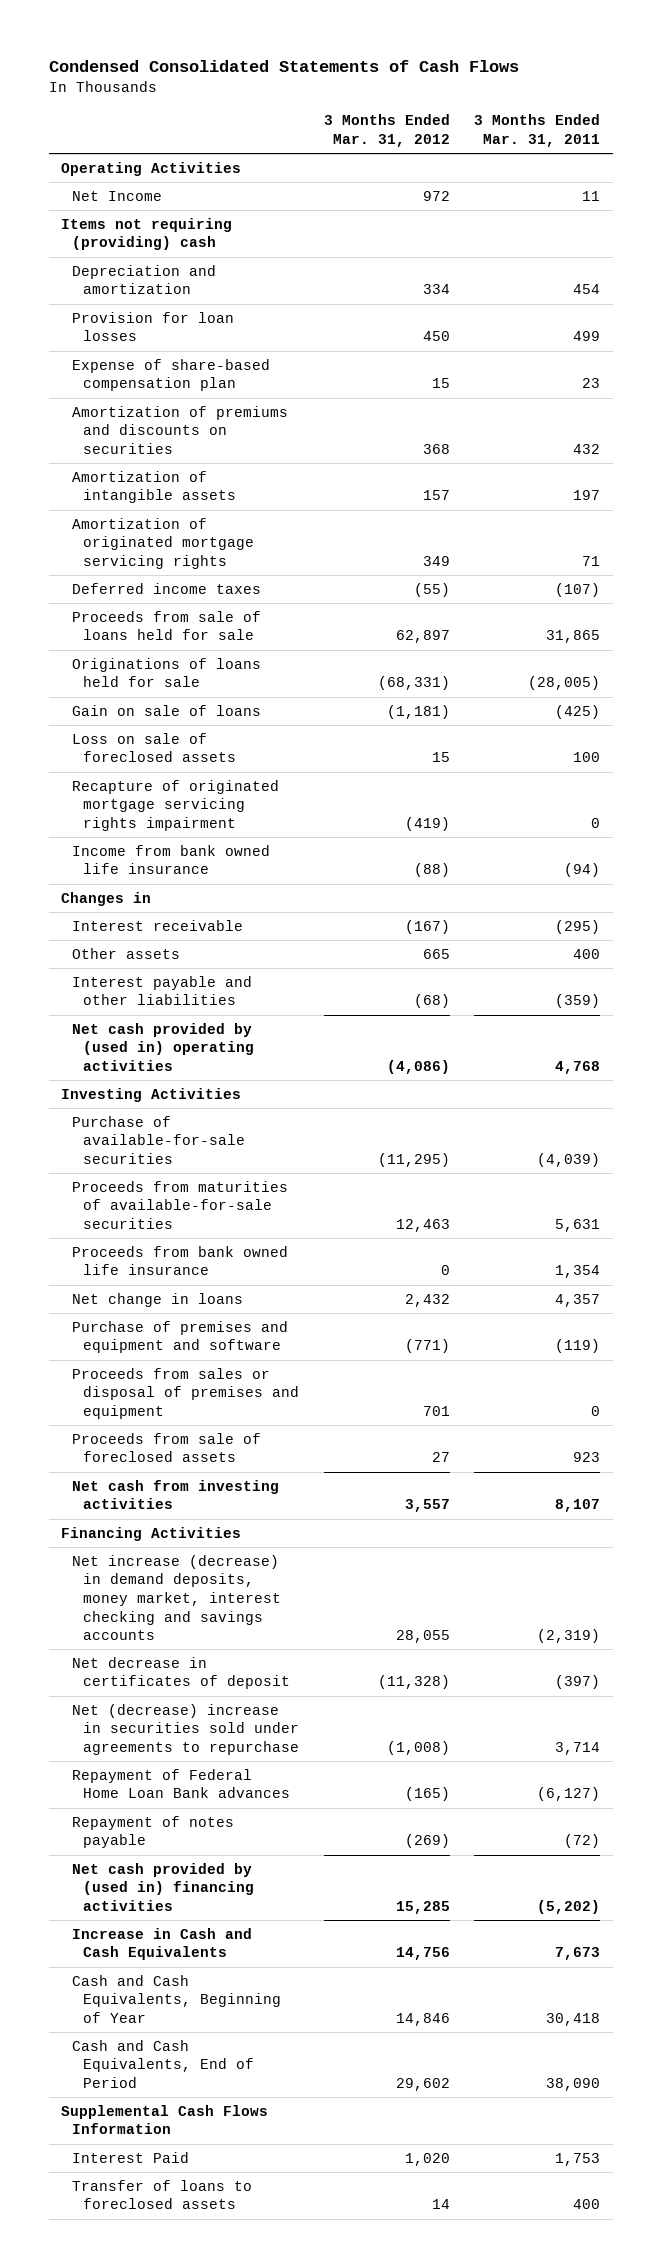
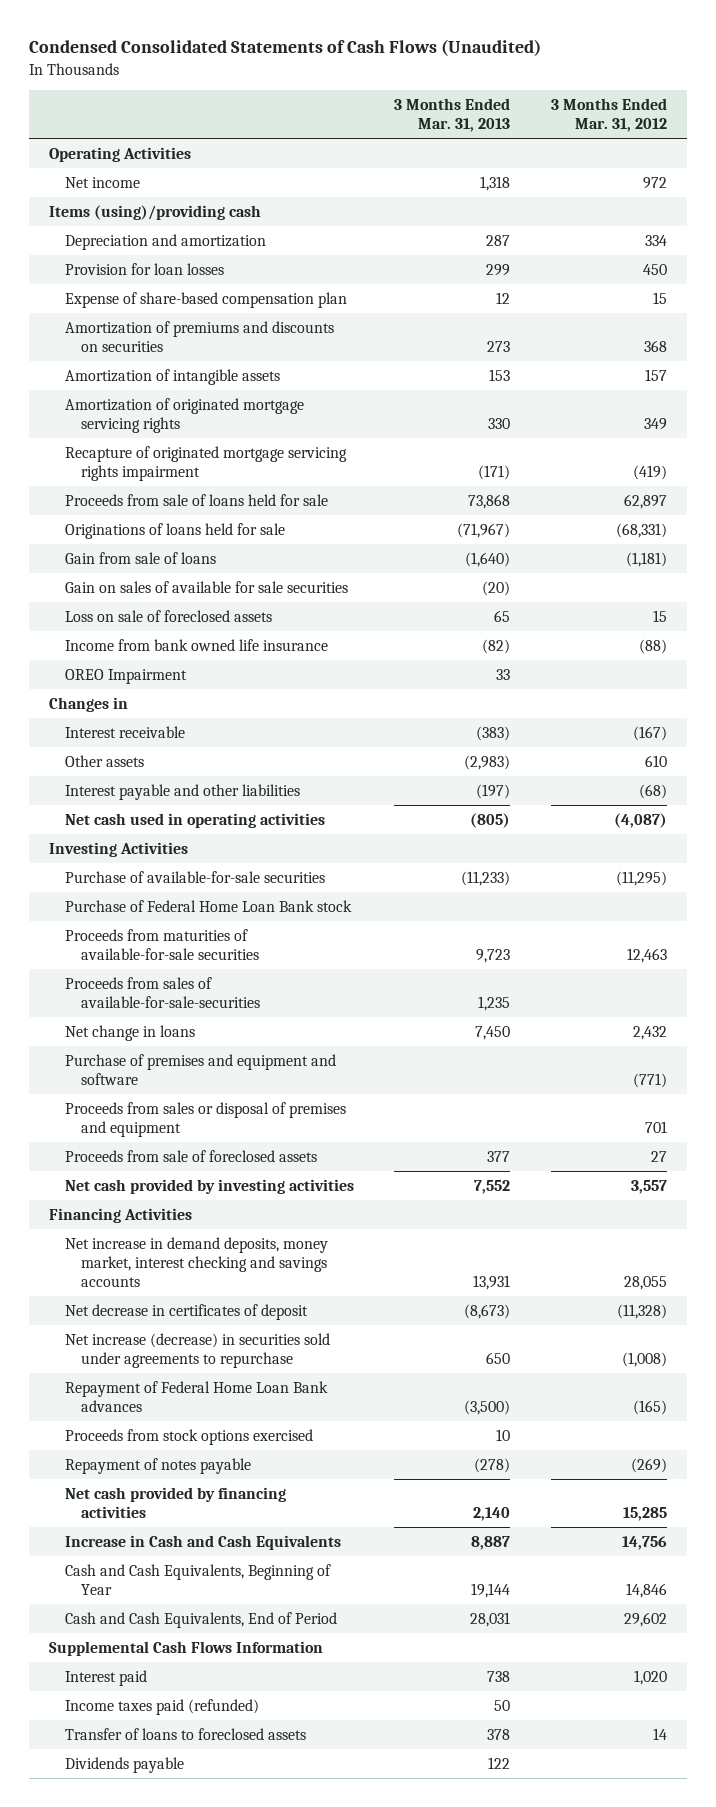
- Condensed Consolidated Statements of Cash Flows
+ Condensed Consolidated Statements of Cash Flows (Unaudited)
- | 3 Months Ended Mar. 31, 2012 | 3 Months Ended Mar. 31, 2011
+ | 3 Months Ended Mar. 31, 2013 | 3 Months Ended Mar. 31, 2012
- Net Income | 972 | 11
- Items not requiring (providing) cash
+ Net income | 1,318 | 972
+ Items (using)/providing cash
- Deferred income taxes | (55) | (107)
moved up: Recapture of originated mortgage servicing rights impairment | (171) | (419)
- Gain on sale of loans | (1,181) | (425)
+ Gain from sale of loans | (1,640) | (1,181)
+ Gain on sales of available for sale securities | (20) |
+ OREO Impairment | 33 |
- Other assets | 665 | 400
+ Other assets | (2,983) | 610
- Net cash provided by (used in) operating activities | (4,086) | 4,768
+ Net cash used in operating activities | (805) | (4,087)
+ Purchase of Federal Home Loan Bank stock
- Proceeds from bank owned life insurance | 0 | 1,354
+ Proceeds from sales of available-for-sale-securities | 1,235 |
- Net cash from investing activities | 3,557 | 8,107
+ Net cash provided by investing activities | 7,552 | 3,557
- Net increase (decrease) in demand deposits, money market, interest checking and savings accounts | 28,055 | (2,319)
+ Net increase in demand deposits, money market, interest checking and savings accounts | 13,931 | 28,055
- Net (decrease) increase in securities sold under agreements to repurchase | (1,008) | 3,714
+ Net increase (decrease) in securities sold under agreements to repurchase | 650 | (1,008)
+ Proceeds from stock options exercised | 10 |
- Net cash provided by (used in) financing activities | 15,285 | (5,202)
+ Net cash provided by financing activities | 2,140 | 15,285
- Interest Paid | 1,020 | 1,753
+ Interest paid | 738 | 1,020
+ Income taxes paid (refunded) | 50 |
+ Dividends payable | 122 |

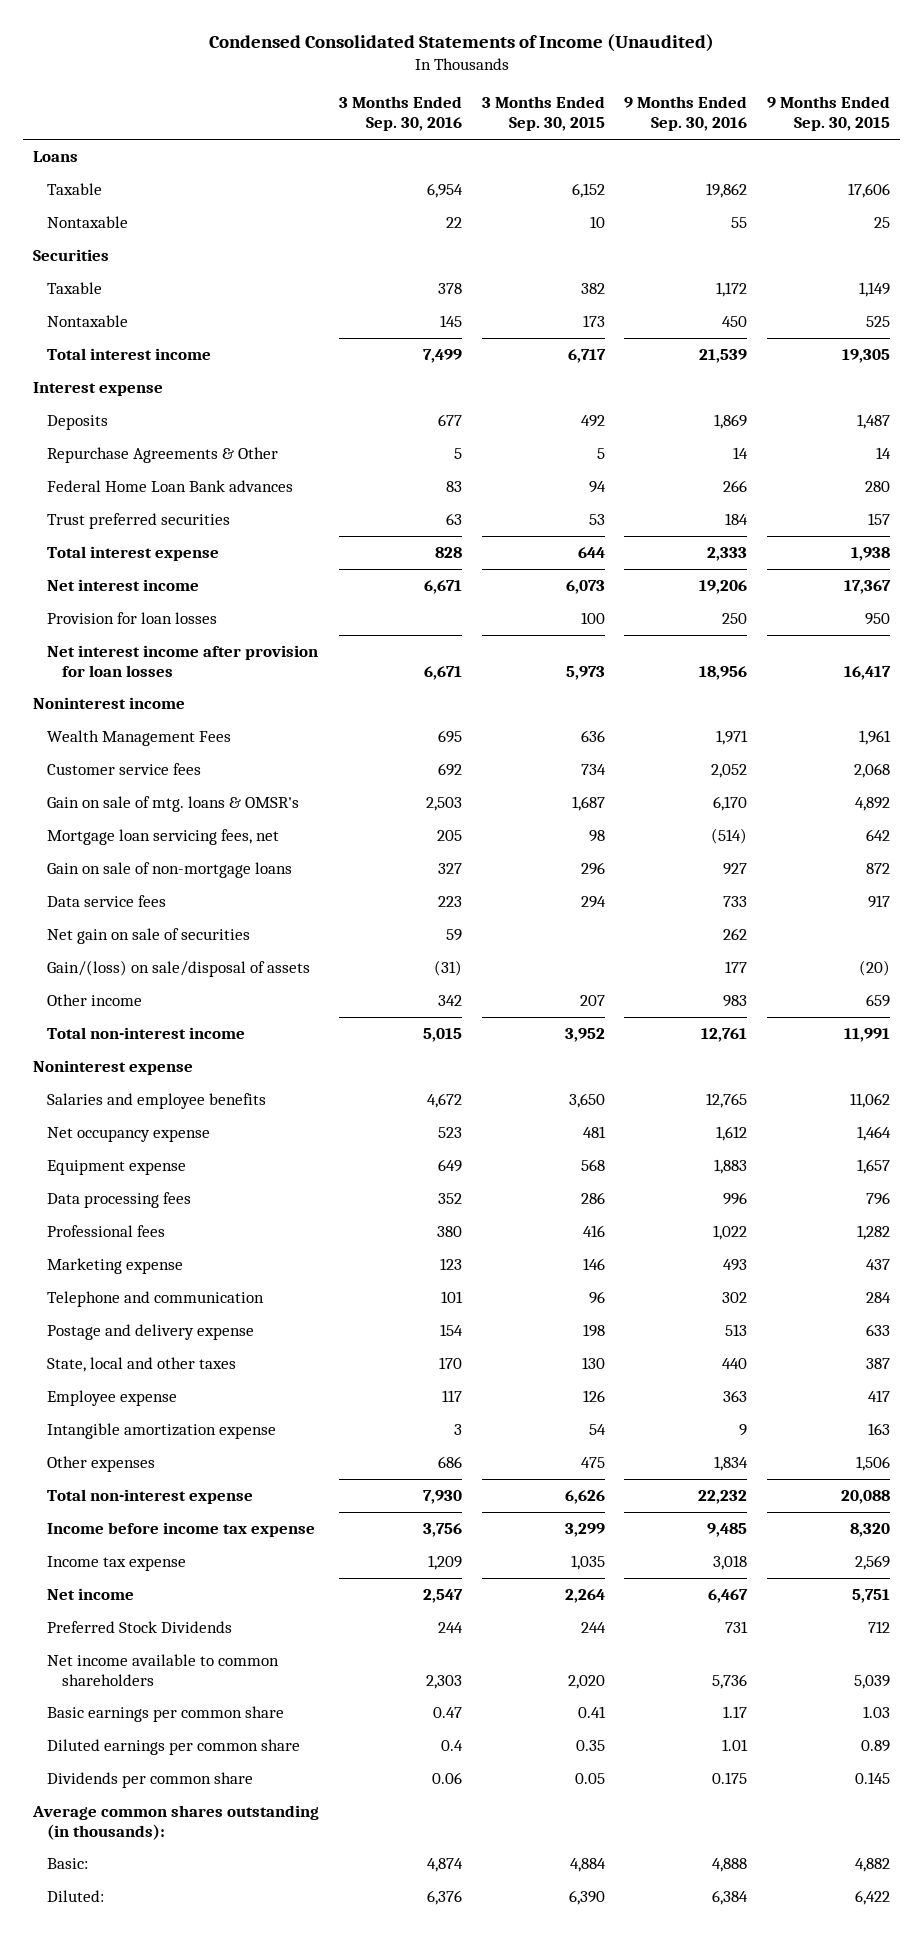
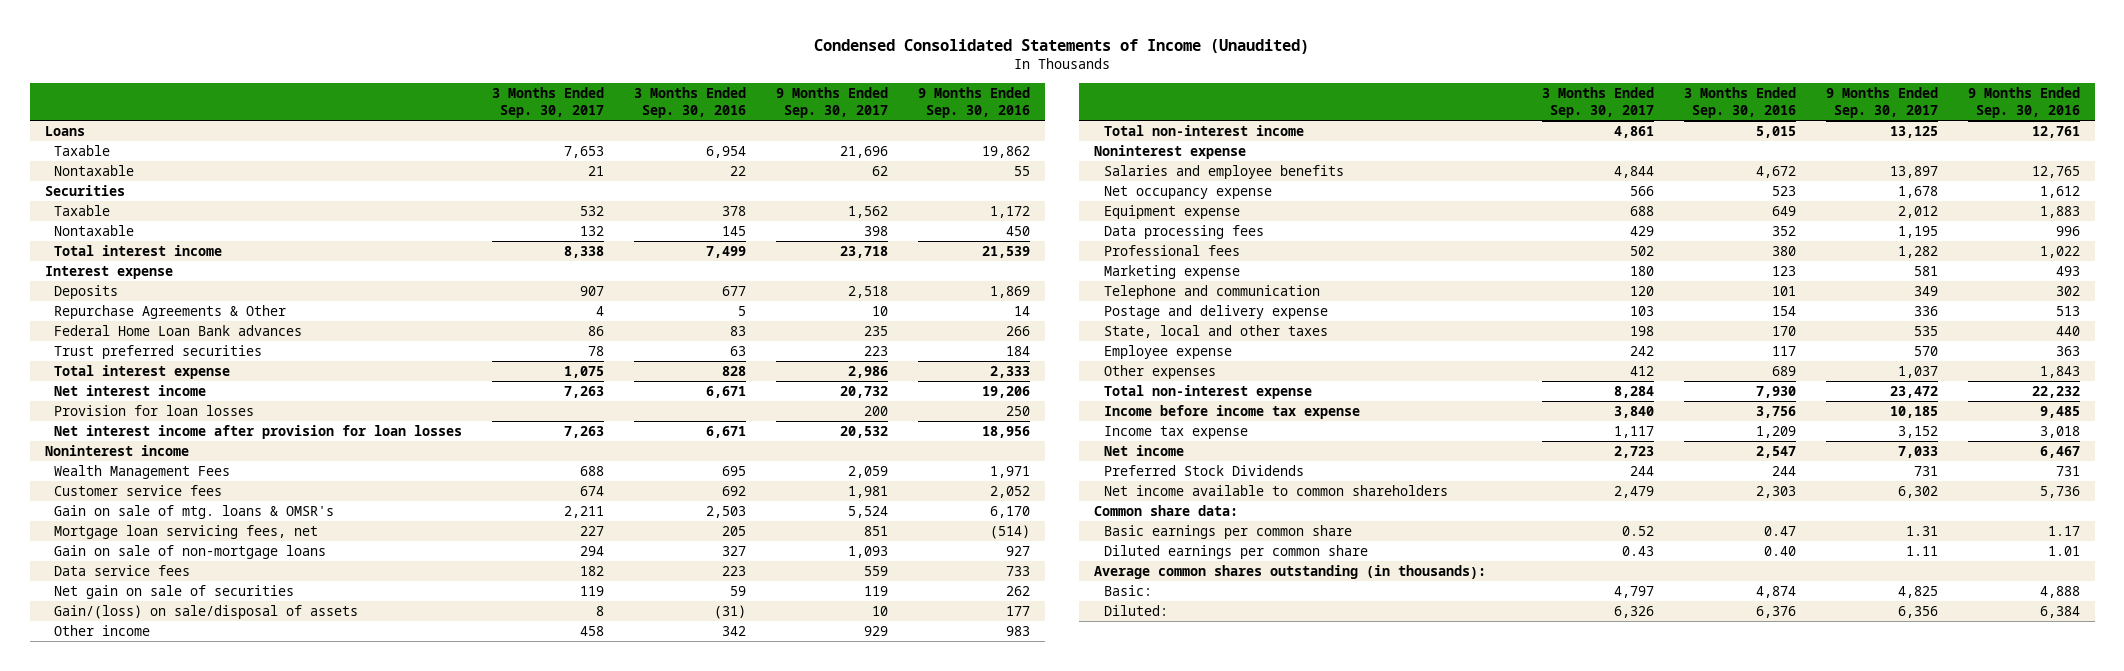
- | 3 Months Ended Sep. 30, 2016 | 3 Months Ended Sep. 30, 2015 | 9 Months Ended Sep. 30, 2016 | 9 Months Ended Sep. 30, 2015
+ | 3 Months Ended Sep. 30, 2017 | 3 Months Ended Sep. 30, 2016 | 9 Months Ended Sep. 30, 2017 | 9 Months Ended Sep. 30, 2016
- Intangible amortization expense | 3 | 54 | 9 | 163
- Other expenses | 686 | 475 | 1,834 | 1,506
+ Other expenses | 412 | 689 | 1,037 | 1,843
+ Common share data:
- Diluted earnings per common share | 0.4 | 0.35 | 1.01 | 0.89
- Dividends per common share | 0.06 | 0.05 | 0.175 | 0.145
+ Diluted earnings per common share | 0.43 | 0.40 | 1.11 | 1.01

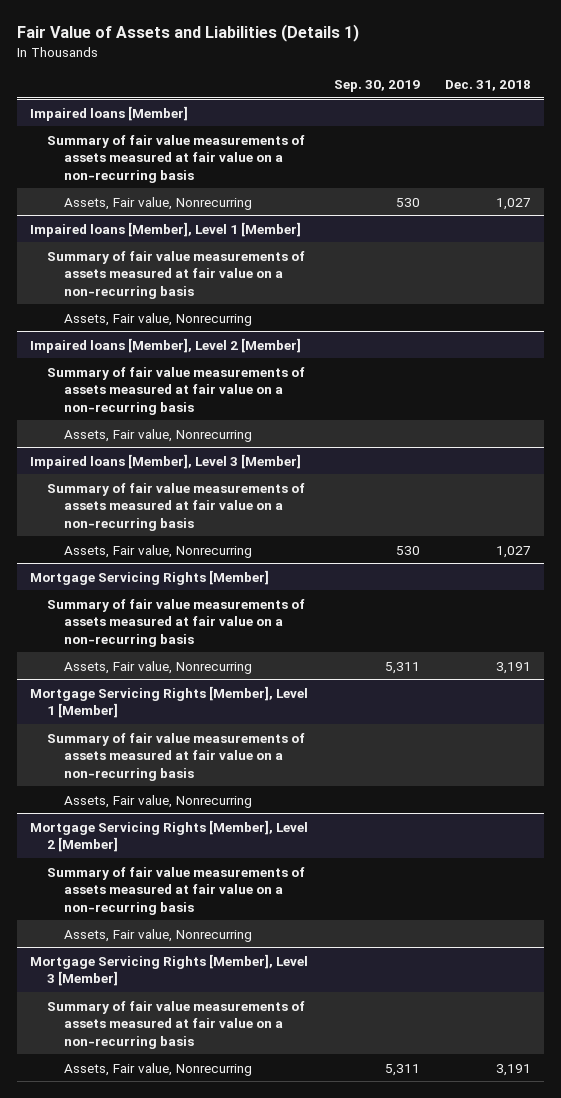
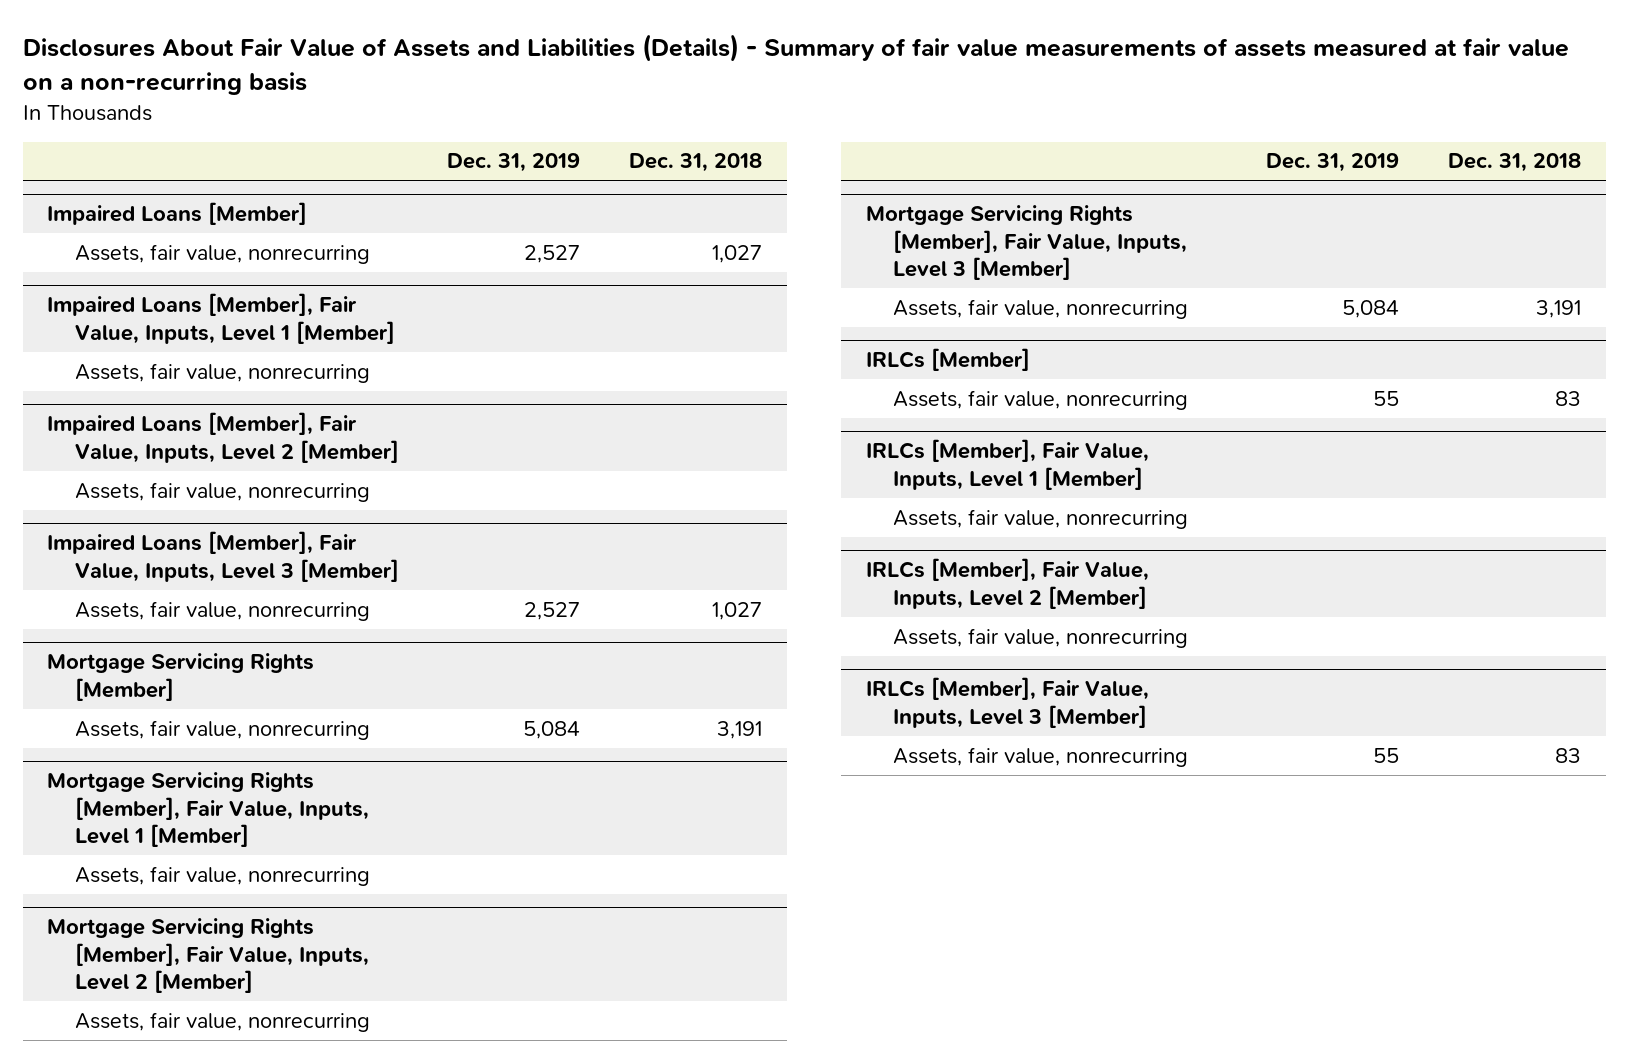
- Fair Value of Assets and Liabilities (Details 1)
+ Disclosures About Fair Value of Assets and Liabilities (Details) - Summary of fair value measurements of assets measured at fair value on a non-recurring basis
- | Sep. 30, 2019 | Dec. 31, 2018
+ | Dec. 31, 2019 | Dec. 31, 2018
- Impaired loans [Member]
- Summary of fair value measurements of assets measured at fair value on a non-recurring basis
- Assets, Fair value, Nonrecurring | 530 | 1,027
- Impaired loans [Member], Level 1 [Member]
- Summary of fair value measurements of assets measured at fair value on a non-recurring basis
- Assets, Fair value, Nonrecurring
- Impaired loans [Member], Level 2 [Member]
- Summary of fair value measurements of assets measured at fair value on a non-recurring basis
- Assets, Fair value, Nonrecurring
- Impaired loans [Member], Level 3 [Member]
- Summary of fair value measurements of assets measured at fair value on a non-recurring basis
- Assets, Fair value, Nonrecurring | 530 | 1,027
+ Impaired Loans [Member]
+ Assets, fair value, nonrecurring | 2,527 | 1,027
+ Impaired Loans [Member], Fair Value, Inputs, Level 1 [Member]
+ Assets, fair value, nonrecurring
+ Impaired Loans [Member], Fair Value, Inputs, Level 2 [Member]
+ Assets, fair value, nonrecurring
+ Impaired Loans [Member], Fair Value, Inputs, Level 3 [Member]
+ Assets, fair value, nonrecurring | 2,527 | 1,027
@ Mortgage Servicing Rights [Member]
- Summary of fair value measurements of assets measured at fair value on a non-recurring basis
- Assets, Fair value, Nonrecurring | 5,311 | 3,191
- Mortgage Servicing Rights [Member], Level 1 [Member]
- Summary of fair value measurements of assets measured at fair value on a non-recurring basis
- Assets, Fair value, Nonrecurring
- Mortgage Servicing Rights [Member], Level 2 [Member]
- Summary of fair value measurements of assets measured at fair value on a non-recurring basis
- Assets, Fair value, Nonrecurring
- Mortgage Servicing Rights [Member], Level 3 [Member]
- Summary of fair value measurements of assets measured at fair value on a non-recurring basis
- Assets, Fair value, Nonrecurring | 5,311 | 3,191
@ Mortgage Servicing Rights [Member]
+ Assets, fair value, nonrecurring | 5,084 | 3,191
+ Mortgage Servicing Rights [Member], Fair Value, Inputs, Level 1 [Member]
+ Assets, fair value, nonrecurring
+ Mortgage Servicing Rights [Member], Fair Value, Inputs, Level 2 [Member]
+ Assets, fair value, nonrecurring
+ Mortgage Servicing Rights [Member], Fair Value, Inputs, Level 3 [Member]
+ Assets, fair value, nonrecurring | 5,084 | 3,191
+ IRLCs [Member]
+ Assets, fair value, nonrecurring | 55 | 83
+ IRLCs [Member], Fair Value, Inputs, Level 1 [Member]
+ Assets, fair value, nonrecurring
+ IRLCs [Member], Fair Value, Inputs, Level 2 [Member]
+ Assets, fair value, nonrecurring
+ IRLCs [Member], Fair Value, Inputs, Level 3 [Member]
+ Assets, fair value, nonrecurring | 55 | 83

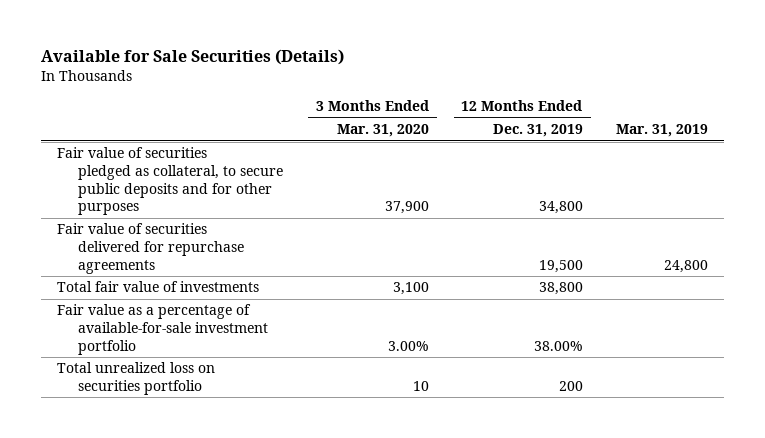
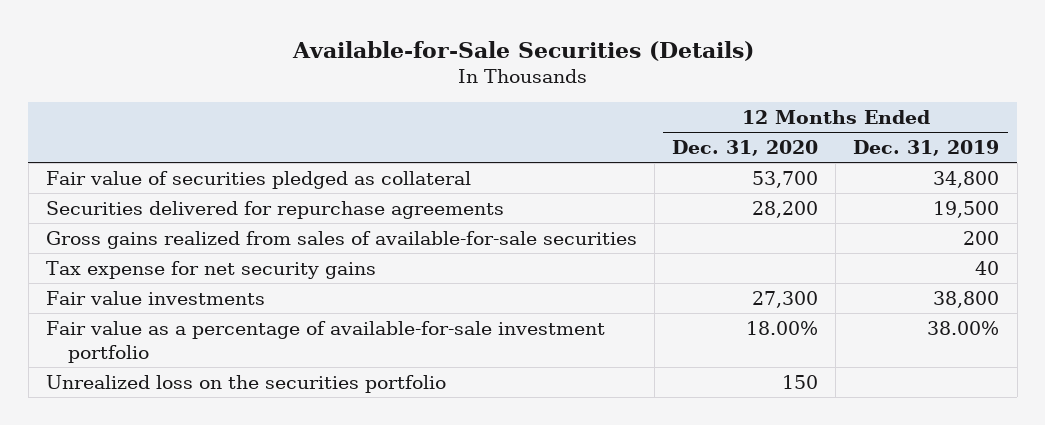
- Available for Sale Securities (Details)
+ Available-for-Sale Securities (Details)
- | 3 Months Ended Mar. 31, 2020 | 12 Months Ended Dec. 31, 2019 | Mar. 31, 2019
+ | 12 Months Ended Dec. 31, 2020 | 12 Months Ended Dec. 31, 2019
- Fair value of securities pledged as collateral, to secure public deposits and for other purposes | 37,900 | 34,800 |
- Fair value of securities delivered for repurchase agreements | | 19,500 | 24,800
- Total fair value of investments | 3,100 | 38,800 |
+ Fair value of securities pledged as collateral | 53,700 | 34,800
+ Securities delivered for repurchase agreements | 28,200 | 19,500
+ Gross gains realized from sales of available-for-sale securities | | 200
+ Tax expense for net security gains | | 40
+ Fair value investments | 27,300 | 38,800
- Total unrealized loss on securities portfolio | 10 | 200 |
+ Unrealized loss on the securities portfolio | 150 |

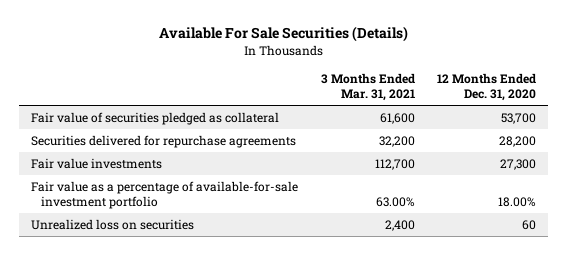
- Available-for-Sale Securities (Details)
+ Available For Sale Securities (Details)
- | 12 Months Ended Dec. 31, 2020 | 12 Months Ended Dec. 31, 2019
+ | 3 Months Ended Mar. 31, 2021 | 12 Months Ended Dec. 31, 2020
- Gross gains realized from sales of available-for-sale securities | | 200
- Tax expense for net security gains | | 40
- Unrealized loss on the securities portfolio | 150 |
+ Unrealized loss on securities | 2,400 | 60

